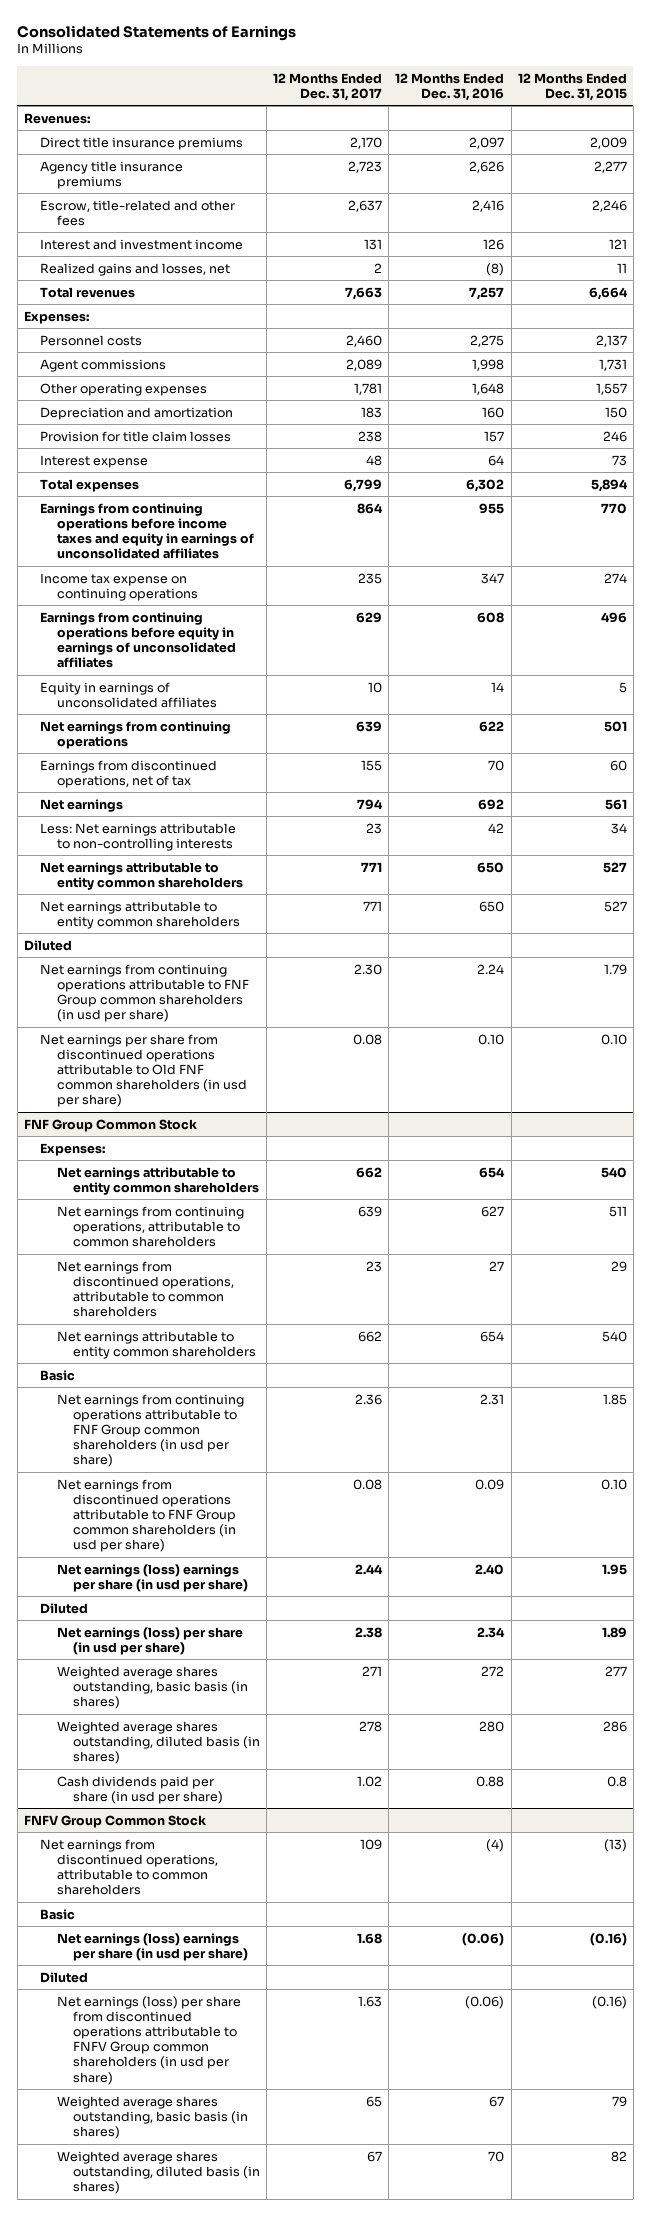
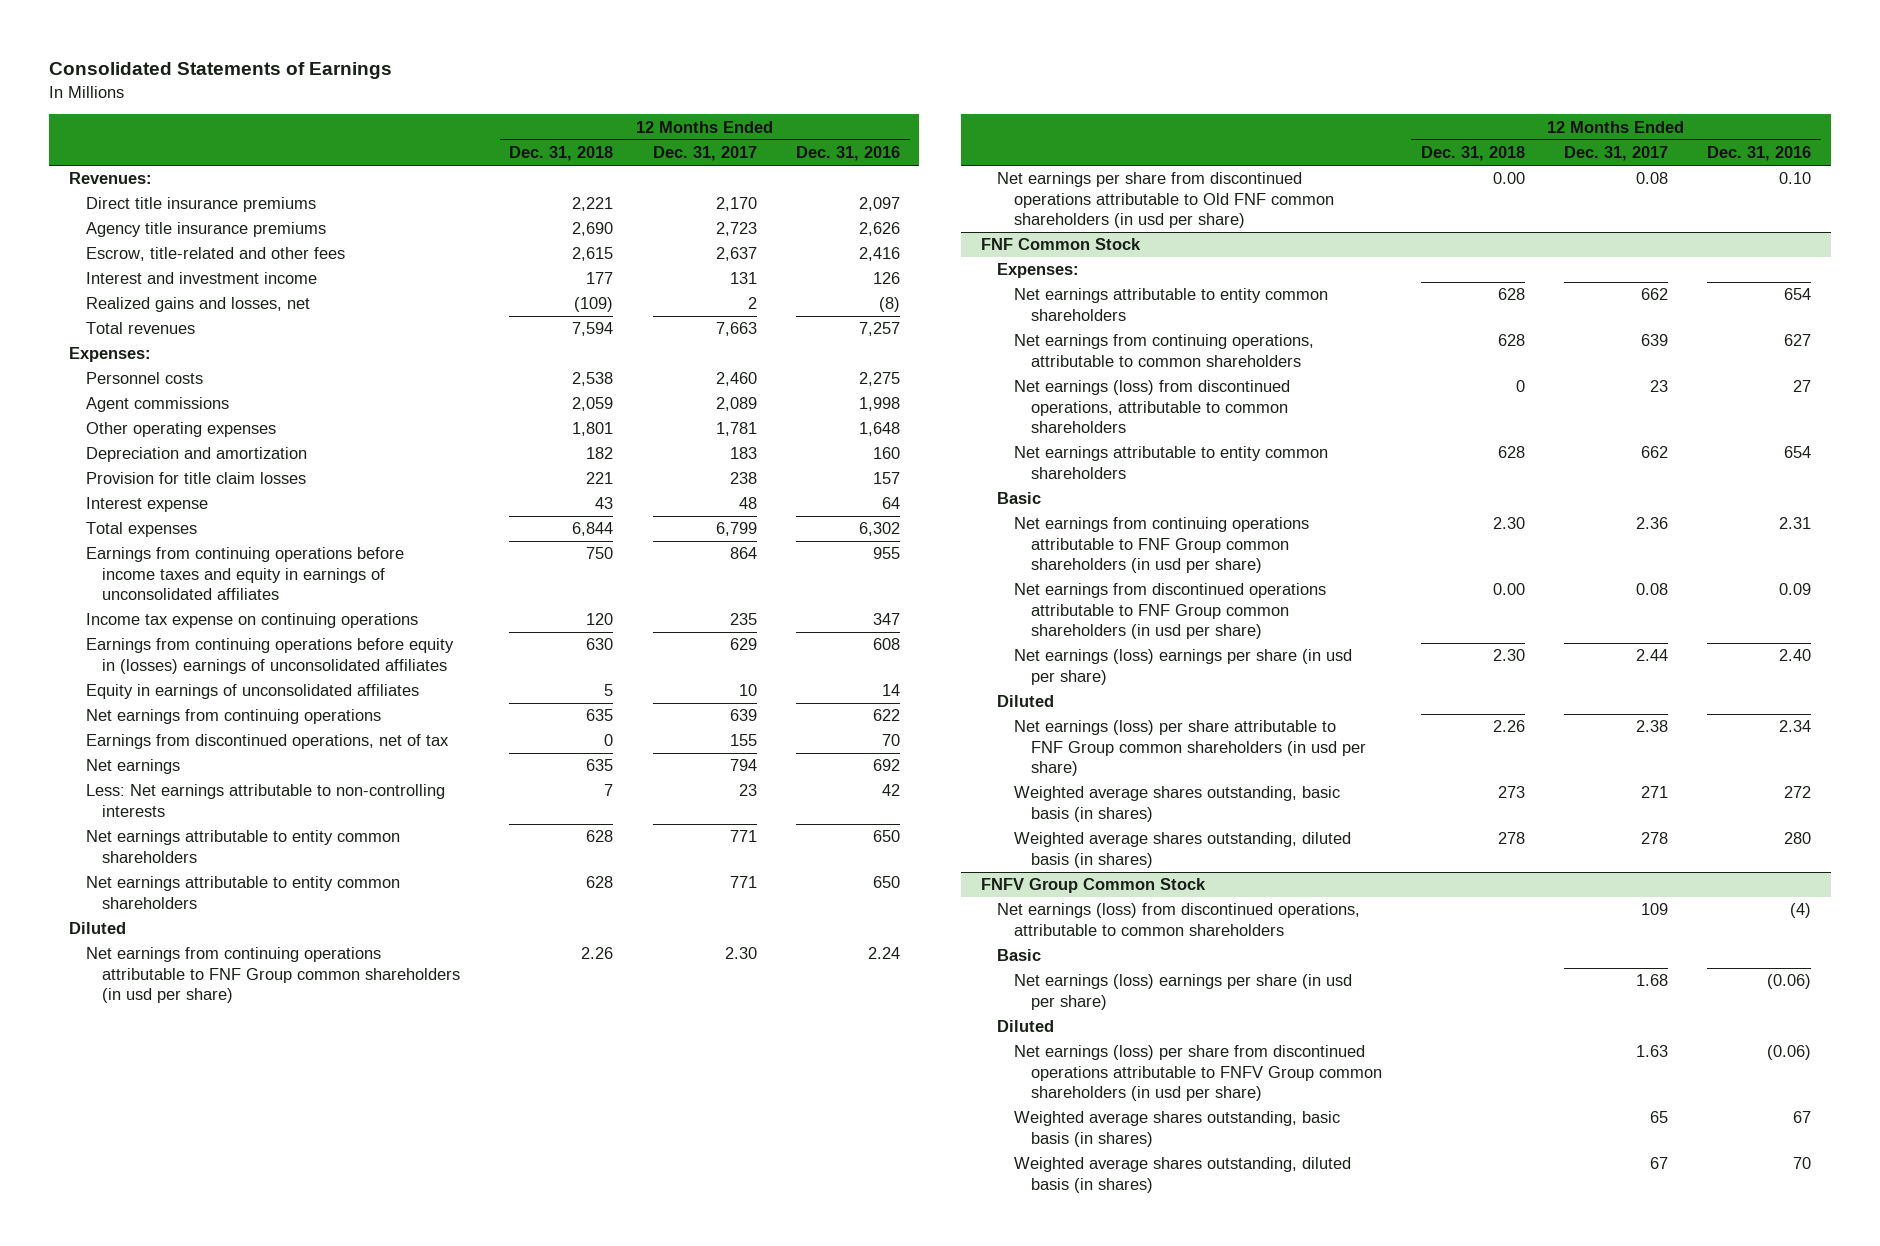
- | 12 Months Ended Dec. 31, 2017 | 12 Months Ended Dec. 31, 2016 | 12 Months Ended Dec. 31, 2015
+ | 12 Months Ended Dec. 31, 2018 | 12 Months Ended Dec. 31, 2017 | 12 Months Ended Dec. 31, 2016
- Earnings from continuing operations before equity in earnings of unconsolidated affiliates | 629 | 608 | 496
+ Earnings from continuing operations before equity in (losses) earnings of unconsolidated affiliates | 630 | 629 | 608
- FNF Group Common Stock
+ FNF Common Stock
- Net earnings from discontinued operations, attributable to common shareholders | 23 | 27 | 29
+ Net earnings (loss) from discontinued operations, attributable to common shareholders | 0 | 23 | 27
- Net earnings (loss) per share (in usd per share) | 2.38 | 2.34 | 1.89
+ Net earnings (loss) per share attributable to FNF Group common shareholders (in usd per share) | 2.26 | 2.38 | 2.34
- Cash dividends paid per share (in usd per share) | 1.02 | 0.88 | 0.8
@ FNFV Group Common Stock
- Net earnings from discontinued operations, attributable to common shareholders | 109 | (4) | (13)
+ Net earnings (loss) from discontinued operations, attributable to common shareholders | | 109 | (4)

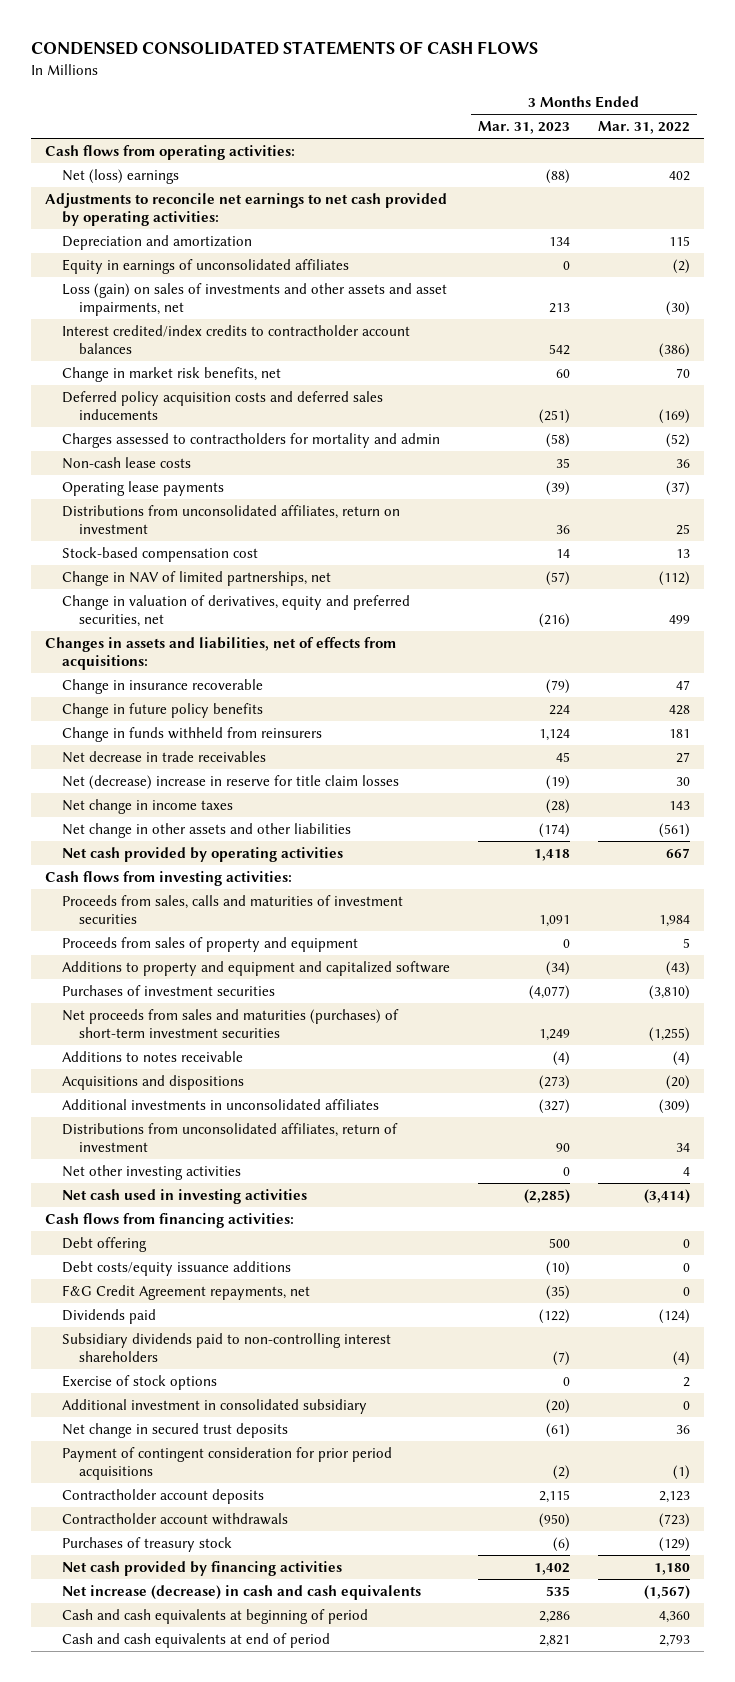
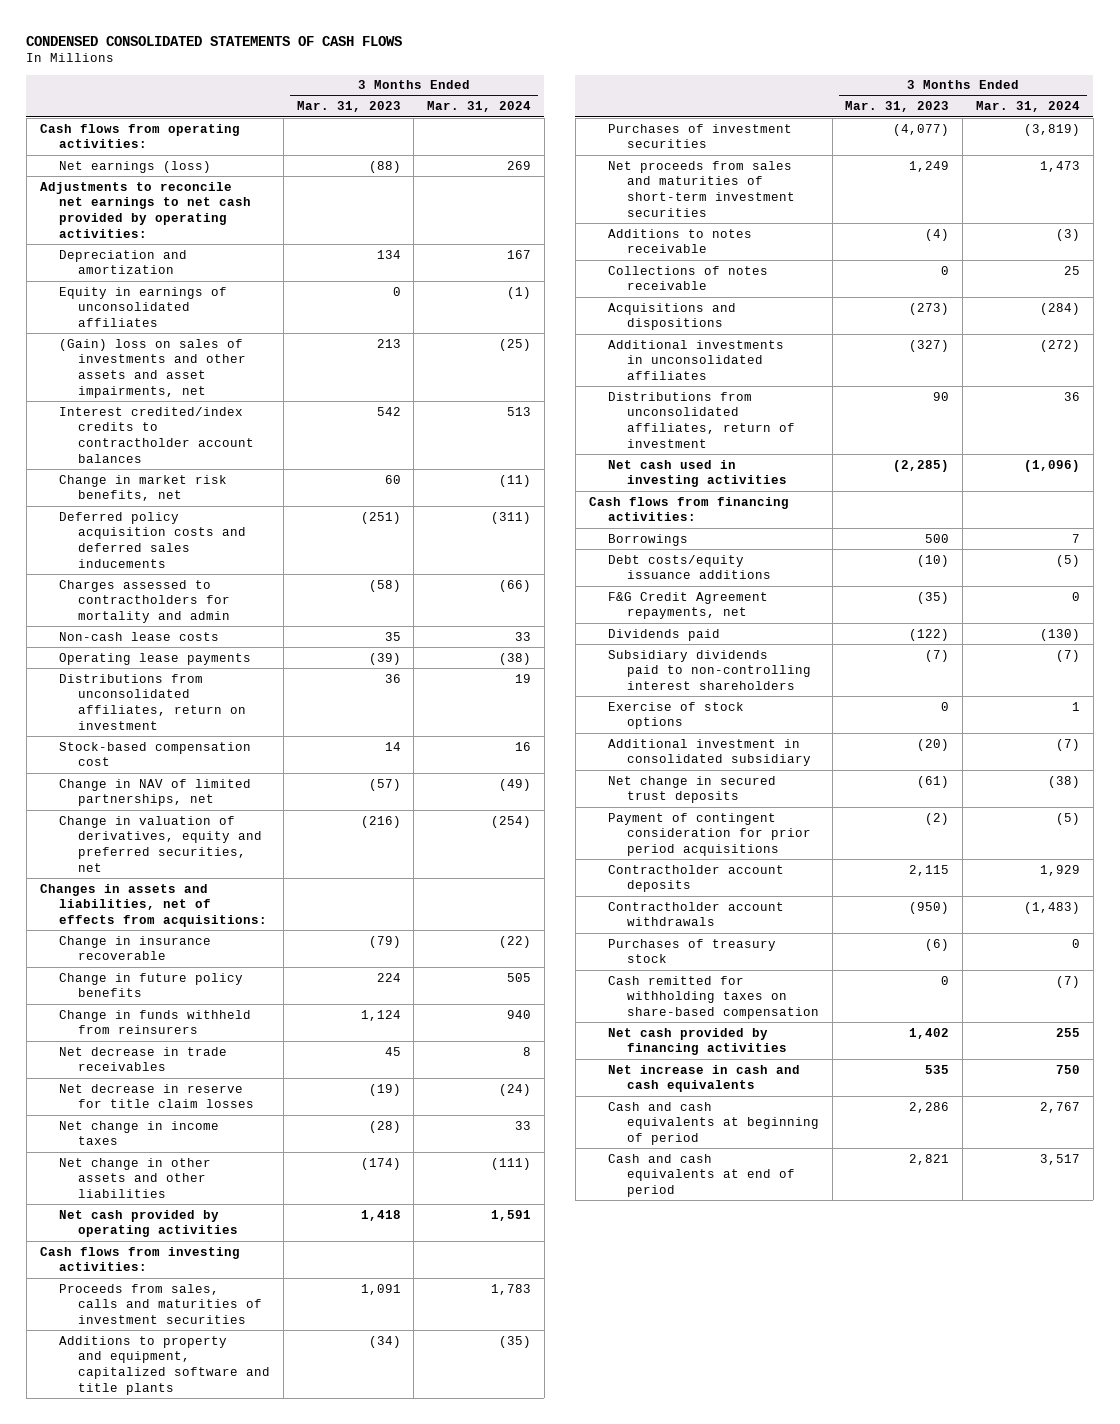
- | 3 Months Ended Mar. 31, 2023 | 3 Months Ended Mar. 31, 2022
+ | 3 Months Ended Mar. 31, 2023 | 3 Months Ended Mar. 31, 2024
- Net (loss) earnings | (88) | 402
+ Net earnings (loss) | (88) | 269
- Loss (gain) on sales of investments and other assets and asset impairments, net | 213 | (30)
+ (Gain) loss on sales of investments and other assets and asset impairments, net | 213 | (25)
- Net (decrease) increase in reserve for title claim losses | (19) | 30
+ Net decrease in reserve for title claim losses | (19) | (24)
- Proceeds from sales of property and equipment | 0 | 5
- Additions to property and equipment and capitalized software | (34) | (43)
+ Additions to property and equipment, capitalized software and title plants | (34) | (35)
- Net proceeds from sales and maturities (purchases) of short-term investment securities | 1,249 | (1,255)
+ Net proceeds from sales and maturities of short-term investment securities | 1,249 | 1,473
+ Collections of notes receivable | 0 | 25
- Net other investing activities | 0 | 4
- Debt offering | 500 | 0
+ Borrowings | 500 | 7
+ Cash remitted for withholding taxes on share-based compensation | 0 | (7)
- Net increase (decrease) in cash and cash equivalents | 535 | (1,567)
+ Net increase in cash and cash equivalents | 535 | 750

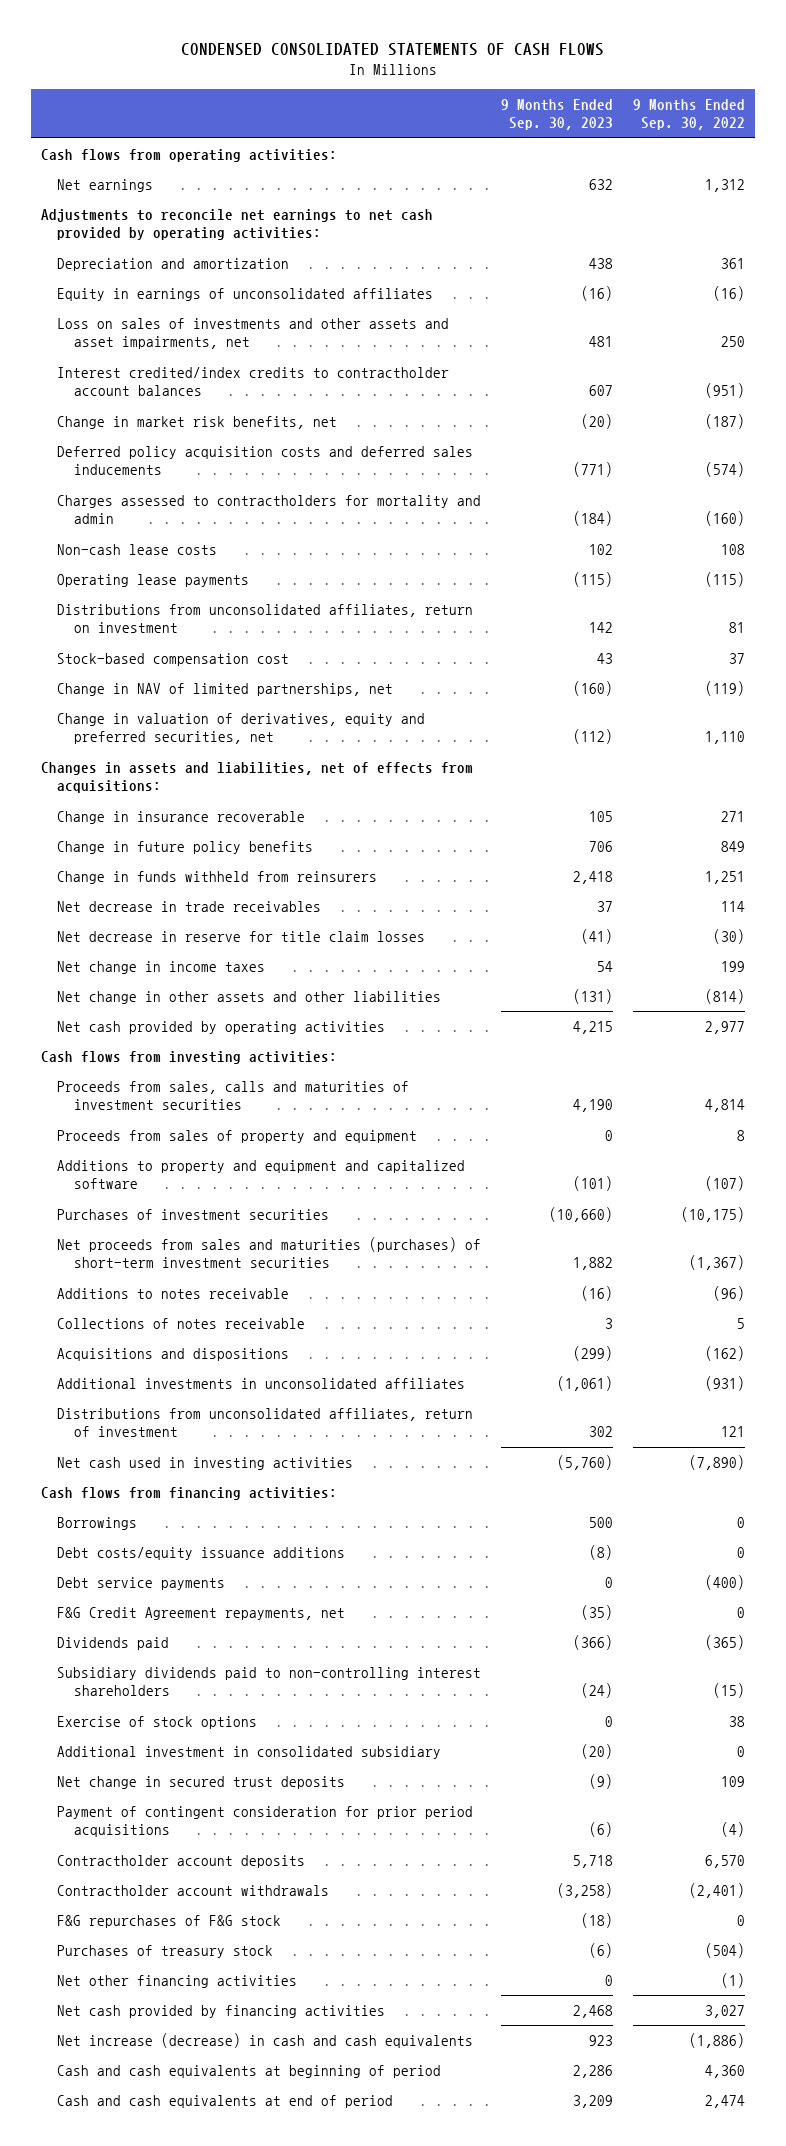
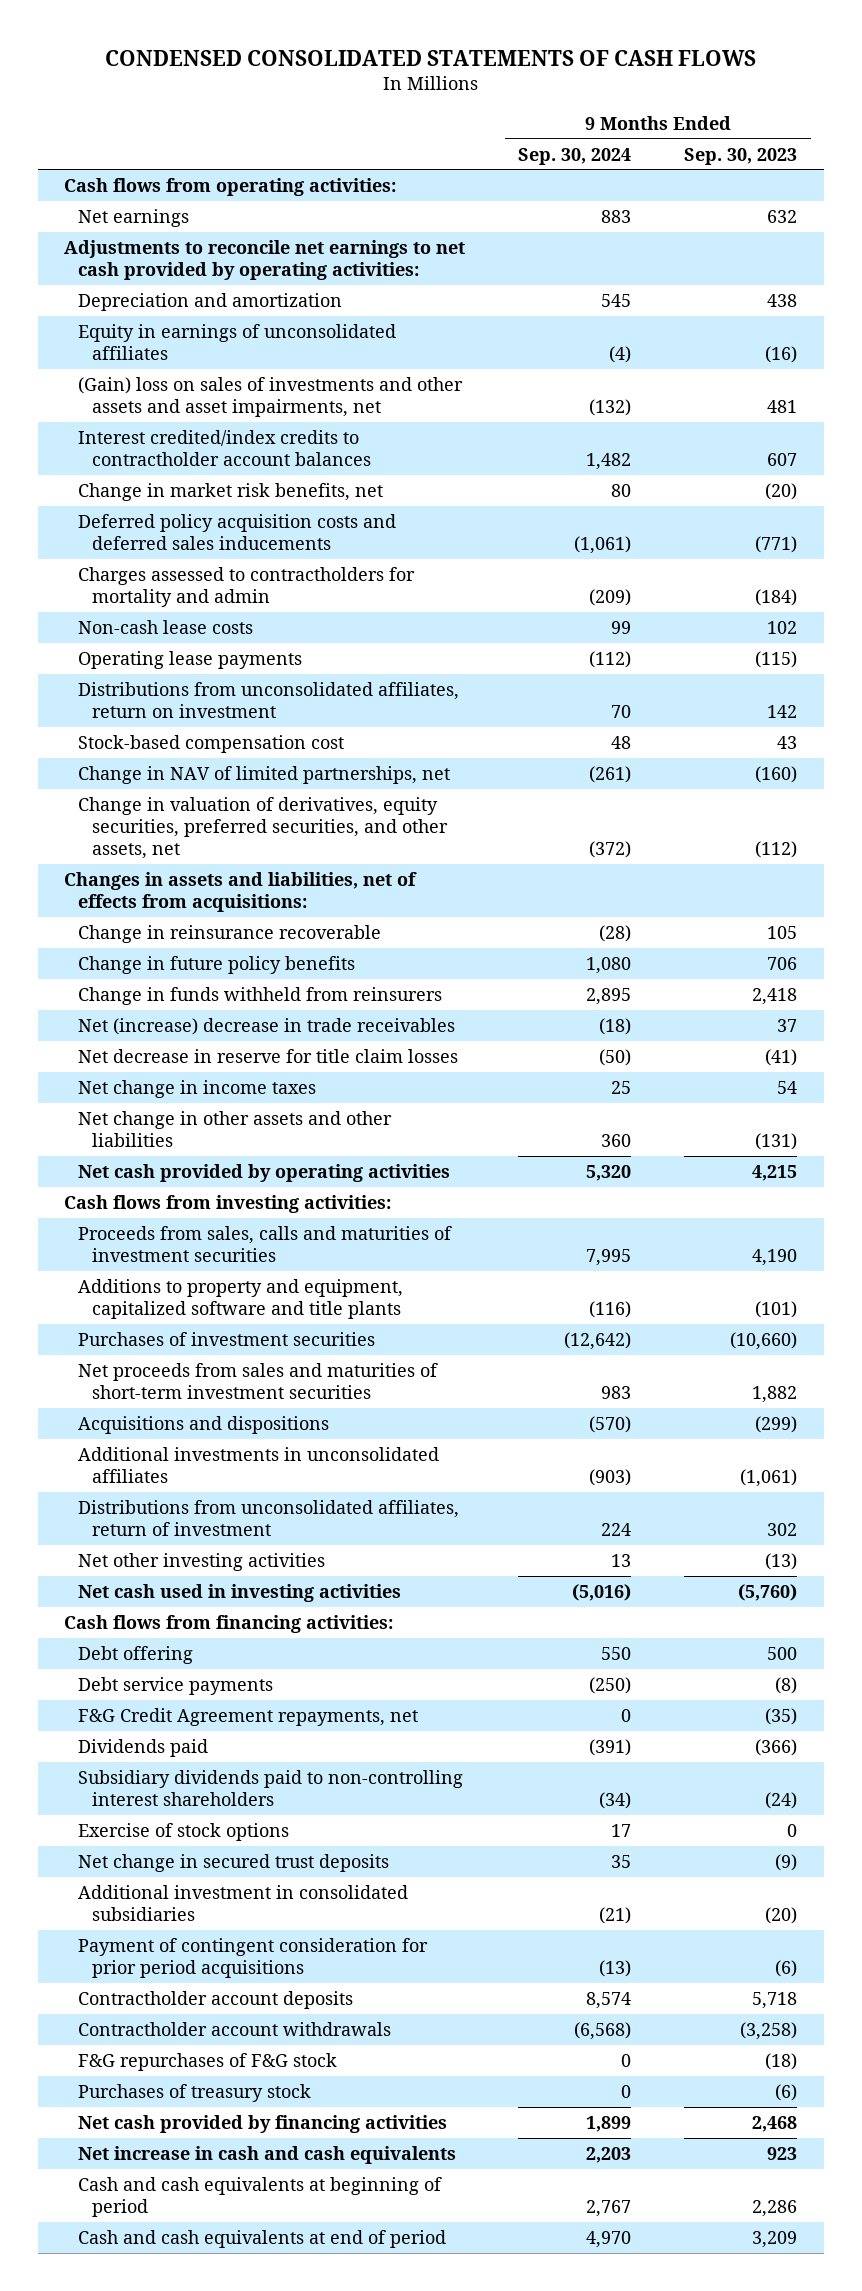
- | 9 Months Ended Sep. 30, 2023 | 9 Months Ended Sep. 30, 2022
+ | 9 Months Ended Sep. 30, 2024 | 9 Months Ended Sep. 30, 2023
- Loss on sales of investments and other assets and asset impairments, net | 481 | 250
+ (Gain) loss on sales of investments and other assets and asset impairments, net | (132) | 481
- Change in valuation of derivatives, equity and preferred securities, net | (112) | 1,110
+ Change in valuation of derivatives, equity securities, preferred securities, and other assets, net | (372) | (112)
- Change in insurance recoverable | 105 | 271
+ Change in reinsurance recoverable | (28) | 105
- Net decrease in trade receivables | 37 | 114
+ Net (increase) decrease in trade receivables | (18) | 37
- Proceeds from sales of property and equipment | 0 | 8
- Additions to property and equipment and capitalized software | (101) | (107)
+ Additions to property and equipment, capitalized software and title plants | (116) | (101)
- Net proceeds from sales and maturities (purchases) of short-term investment securities | 1,882 | (1,367)
- Additions to notes receivable | (16) | (96)
- Collections of notes receivable | 3 | 5
+ Net proceeds from sales and maturities of short-term investment securities | 983 | 1,882
+ Net other investing activities | 13 | (13)
- Borrowings | 500 | 0
- Debt costs/equity issuance additions | (8) | 0
- Debt service payments | 0 | (400)
+ Debt offering | 550 | 500
+ Debt service payments | (250) | (8)
- Additional investment in consolidated subsidiary | (20) | 0
+ Additional investment in consolidated subsidiaries | (21) | (20)
- Net other financing activities | 0 | (1)
- Net increase (decrease) in cash and cash equivalents | 923 | (1,886)
+ Net increase in cash and cash equivalents | 2,203 | 923

